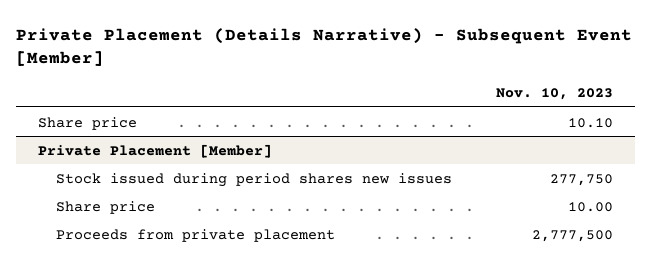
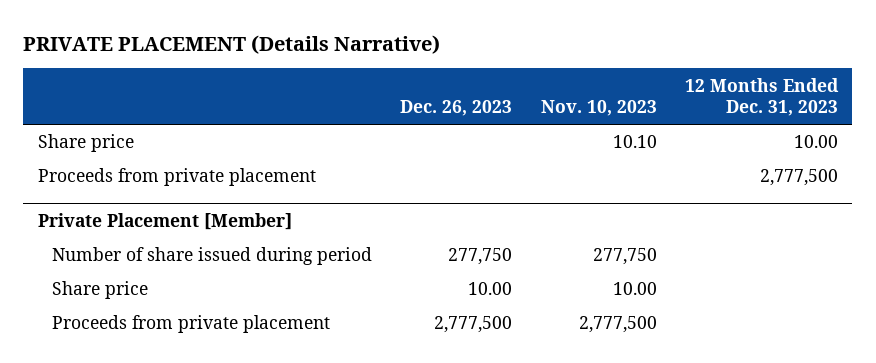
- Private Placement (Details Narrative) - Subsequent Event [Member]
+ PRIVATE PLACEMENT (Details Narrative)
- | Nov. 10, 2023
+ | Dec. 26, 2023 | Nov. 10, 2023 | 12 Months Ended Dec. 31, 2023
+ Proceeds from private placement | | | 2,777,500
@ Private Placement [Member]
- Stock issued during period shares new issues | 277,750
+ Number of share issued during period | 277,750 | 277,750 |

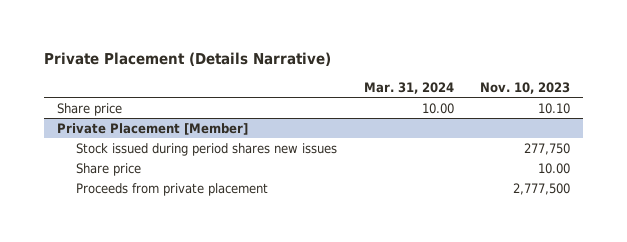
- PRIVATE PLACEMENT (Details Narrative)
+ Private Placement (Details Narrative)
- | Dec. 26, 2023 | Nov. 10, 2023 | 12 Months Ended Dec. 31, 2023
+ | Mar. 31, 2024 | Nov. 10, 2023
- Proceeds from private placement | | | 2,777,500
@ Private Placement [Member]
- Number of share issued during period | 277,750 | 277,750 |
+ Stock issued during period shares new issues | | 277,750

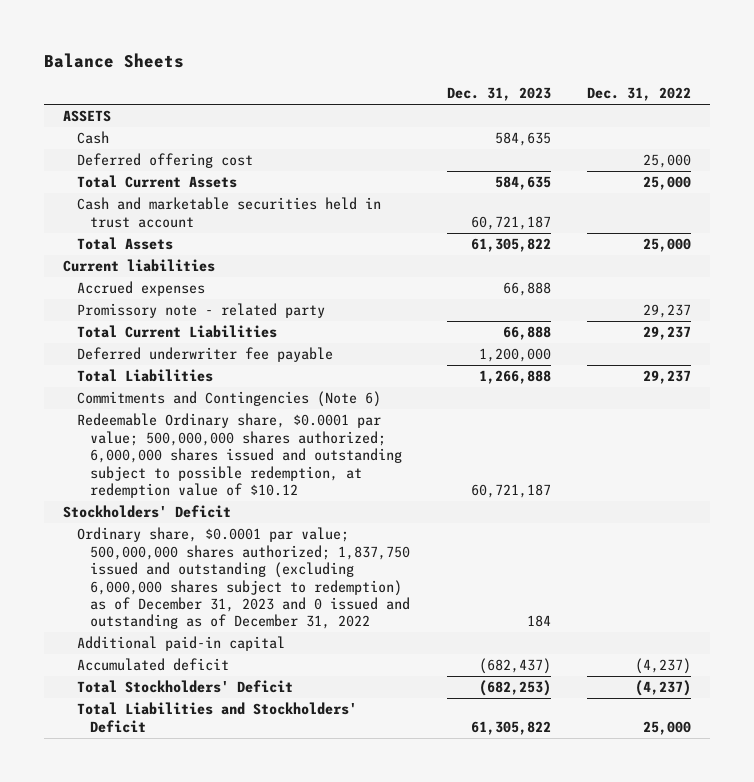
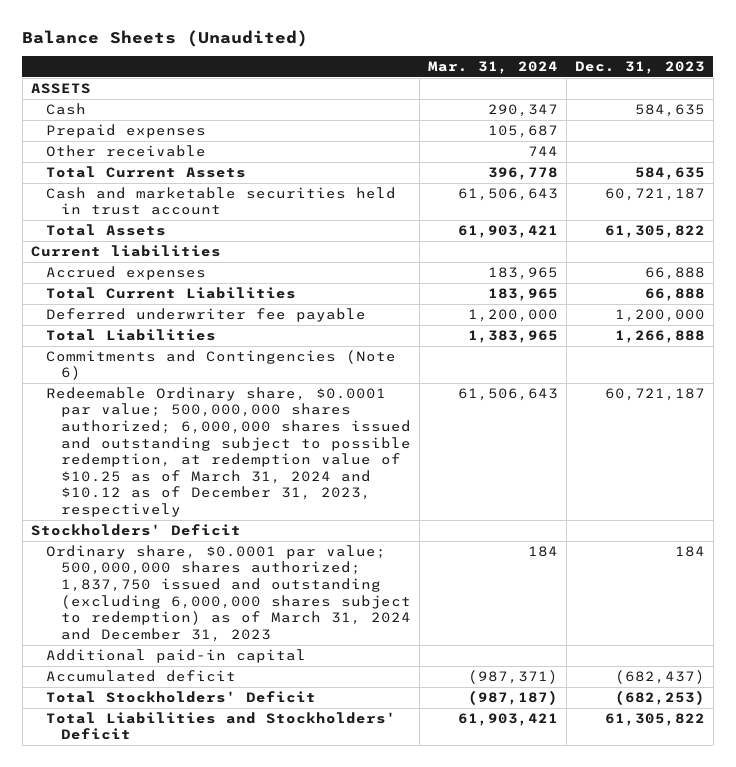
- Balance Sheets
+ Balance Sheets (Unaudited)
- | Dec. 31, 2023 | Dec. 31, 2022
+ | Mar. 31, 2024 | Dec. 31, 2023
- Deferred offering cost | | 25,000
+ Prepaid expenses | 105,687 |
+ Other receivable | 744 |
- Promissory note - related party | | 29,237
- Redeemable Ordinary share, $0.0001 par value; 500,000,000 shares authorized; 6,000,000 shares issued and outstanding subject to possible redemption, at redemption value of $10.12 | 60,721,187 |
+ Redeemable Ordinary share, $0.0001 par value; 500,000,000 shares authorized; 6,000,000 shares issued and outstanding subject to possible redemption, at redemption value of $10.25 as of March 31, 2024 and $10.12 as of December 31, 2023, respectively | 61,506,643 | 60,721,187
- Ordinary share, $0.0001 par value; 500,000,000 shares authorized; 1,837,750 issued and outstanding (excluding 6,000,000 shares subject to redemption) as of December 31, 2023 and 0 issued and outstanding as of December 31, 2022 | 184 |
+ Ordinary share, $0.0001 par value; 500,000,000 shares authorized; 1,837,750 issued and outstanding (excluding 6,000,000 shares subject to redemption) as of March 31, 2024 and December 31, 2023 | 184 | 184

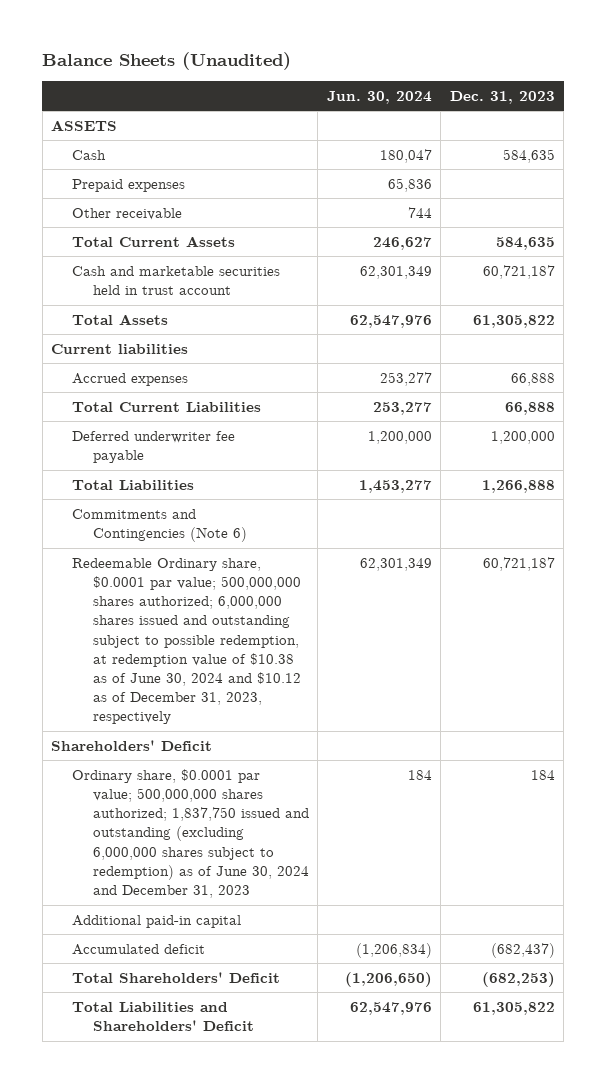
- | Mar. 31, 2024 | Dec. 31, 2023
+ | Jun. 30, 2024 | Dec. 31, 2023
- Redeemable Ordinary share, $0.0001 par value; 500,000,000 shares authorized; 6,000,000 shares issued and outstanding subject to possible redemption, at redemption value of $10.25 as of March 31, 2024 and $10.12 as of December 31, 2023, respectively | 61,506,643 | 60,721,187
- Stockholders' Deficit
- Ordinary share, $0.0001 par value; 500,000,000 shares authorized; 1,837,750 issued and outstanding (excluding 6,000,000 shares subject to redemption) as of March 31, 2024 and December 31, 2023 | 184 | 184
+ Redeemable Ordinary share, $0.0001 par value; 500,000,000 shares authorized; 6,000,000 shares issued and outstanding subject to possible redemption, at redemption value of $10.38 as of June 30, 2024 and $10.12 as of December 31, 2023, respectively | 62,301,349 | 60,721,187
+ Shareholders' Deficit
+ Ordinary share, $0.0001 par value; 500,000,000 shares authorized; 1,837,750 issued and outstanding (excluding 6,000,000 shares subject to redemption) as of June 30, 2024 and December 31, 2023 | 184 | 184
- Total Stockholders' Deficit | (987,187) | (682,253)
- Total Liabilities and Stockholders' Deficit | 61,903,421 | 61,305,822
+ Total Shareholders' Deficit | (1,206,650) | (682,253)
+ Total Liabilities and Shareholders' Deficit | 62,547,976 | 61,305,822

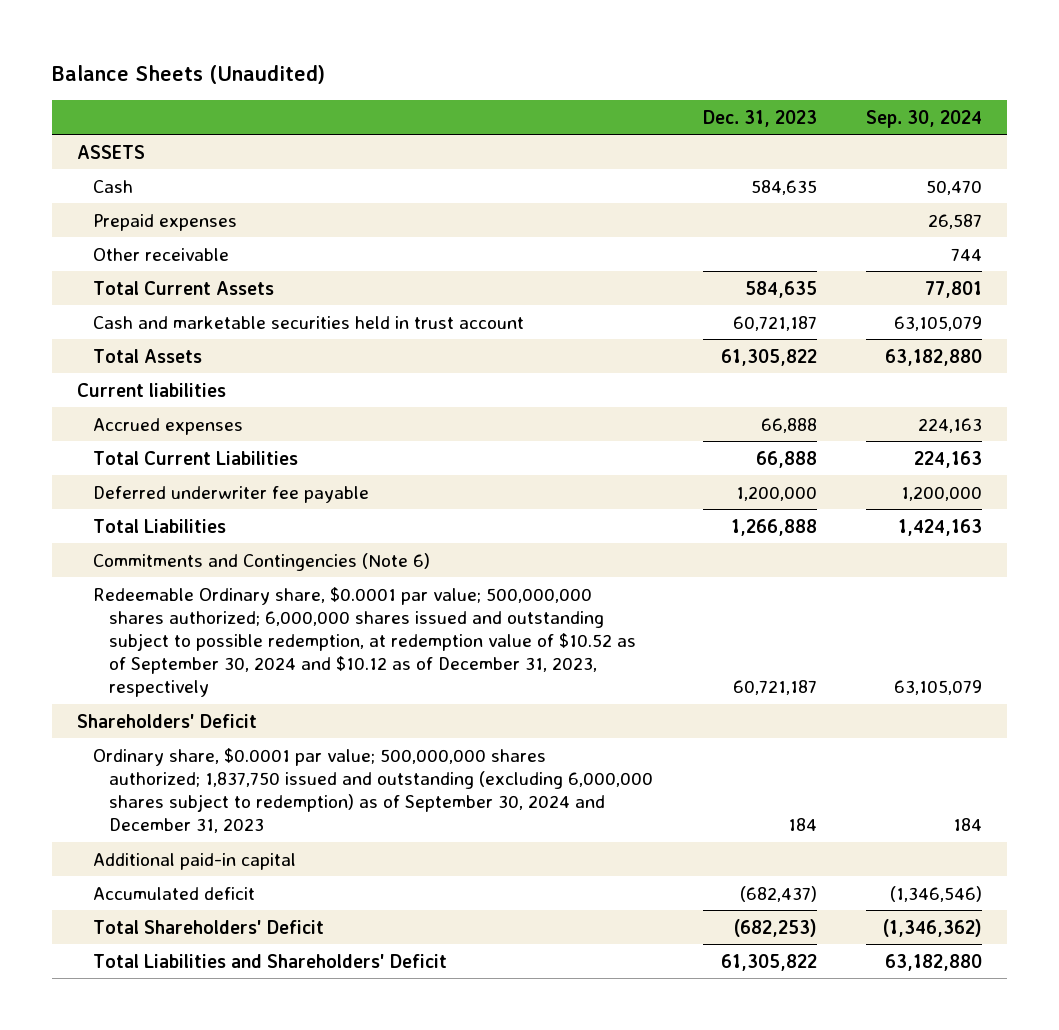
- | Jun. 30, 2024 | Dec. 31, 2023
+ | Dec. 31, 2023 | Sep. 30, 2024
- Redeemable Ordinary share, $0.0001 par value; 500,000,000 shares authorized; 6,000,000 shares issued and outstanding subject to possible redemption, at redemption value of $10.38 as of June 30, 2024 and $10.12 as of December 31, 2023, respectively | 62,301,349 | 60,721,187
+ Redeemable Ordinary share, $0.0001 par value; 500,000,000 shares authorized; 6,000,000 shares issued and outstanding subject to possible redemption, at redemption value of $10.52 as of September 30, 2024 and $10.12 as of December 31, 2023, respectively | 60,721,187 | 63,105,079
- Ordinary share, $0.0001 par value; 500,000,000 shares authorized; 1,837,750 issued and outstanding (excluding 6,000,000 shares subject to redemption) as of June 30, 2024 and December 31, 2023 | 184 | 184
+ Ordinary share, $0.0001 par value; 500,000,000 shares authorized; 1,837,750 issued and outstanding (excluding 6,000,000 shares subject to redemption) as of September 30, 2024 and December 31, 2023 | 184 | 184

